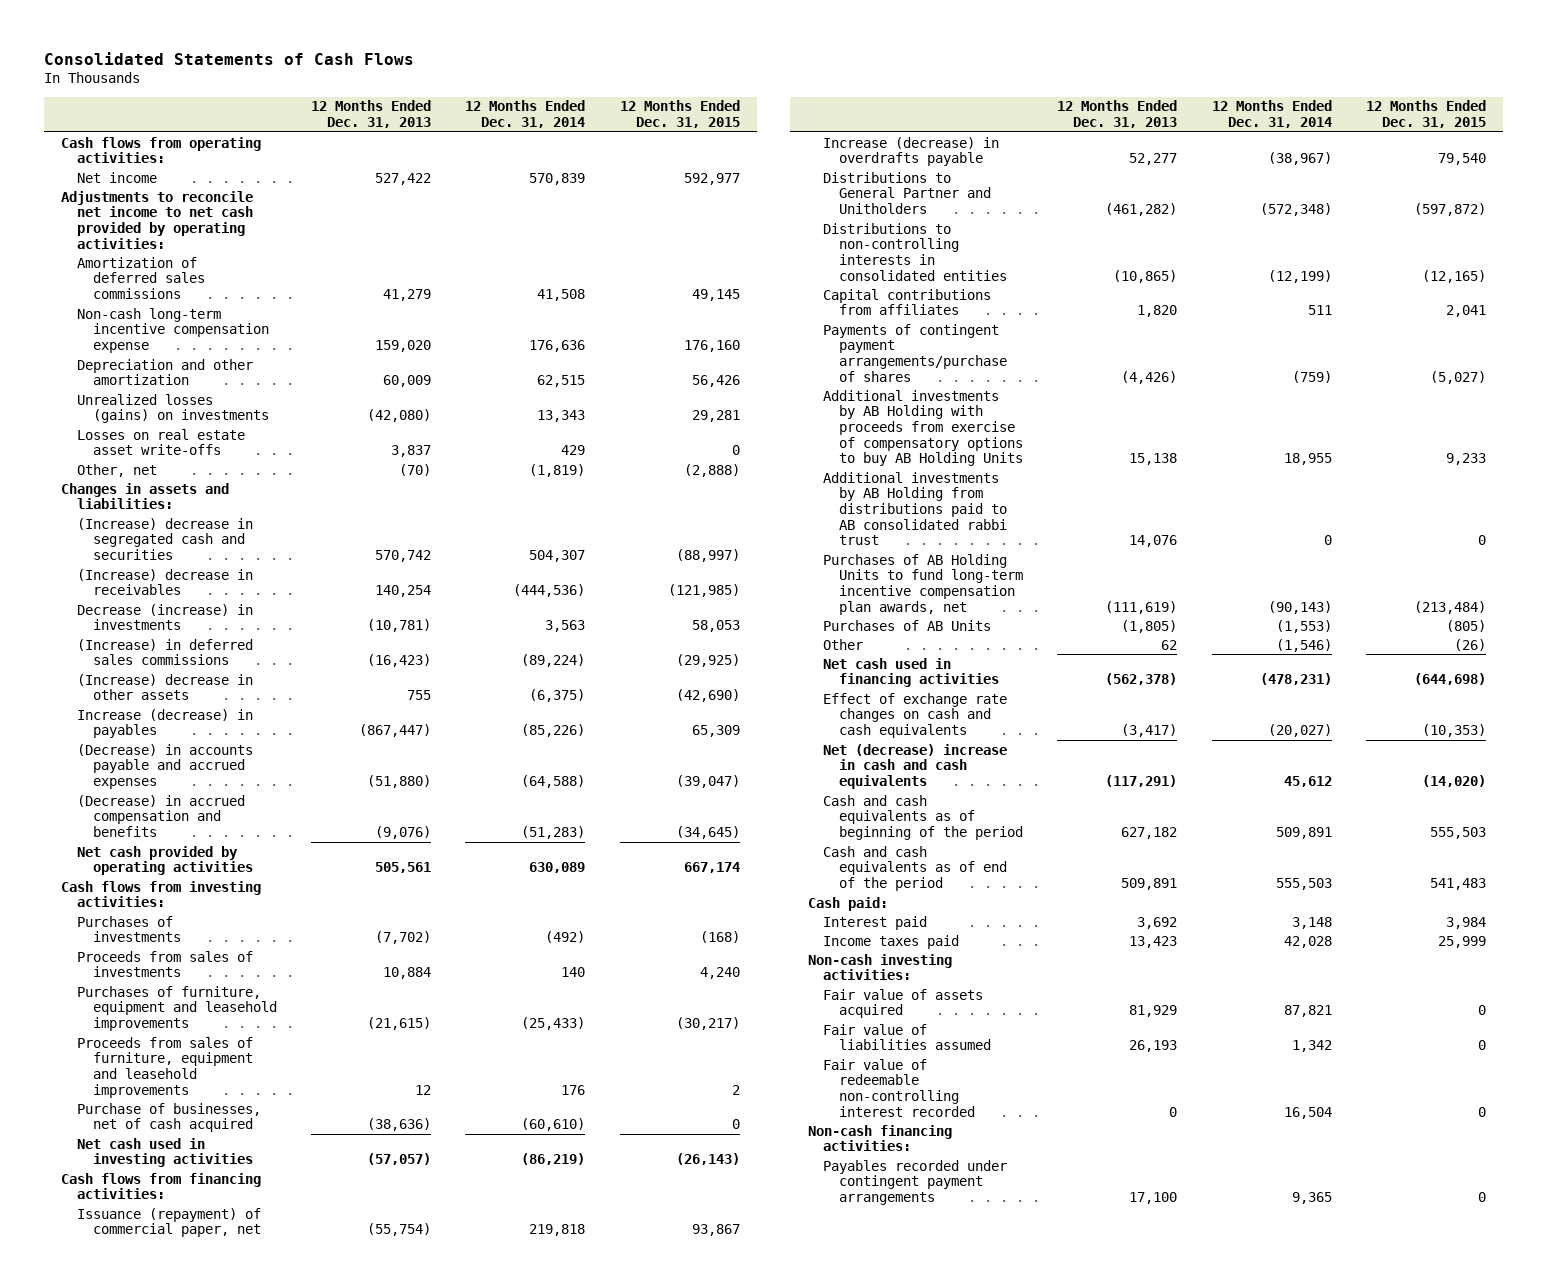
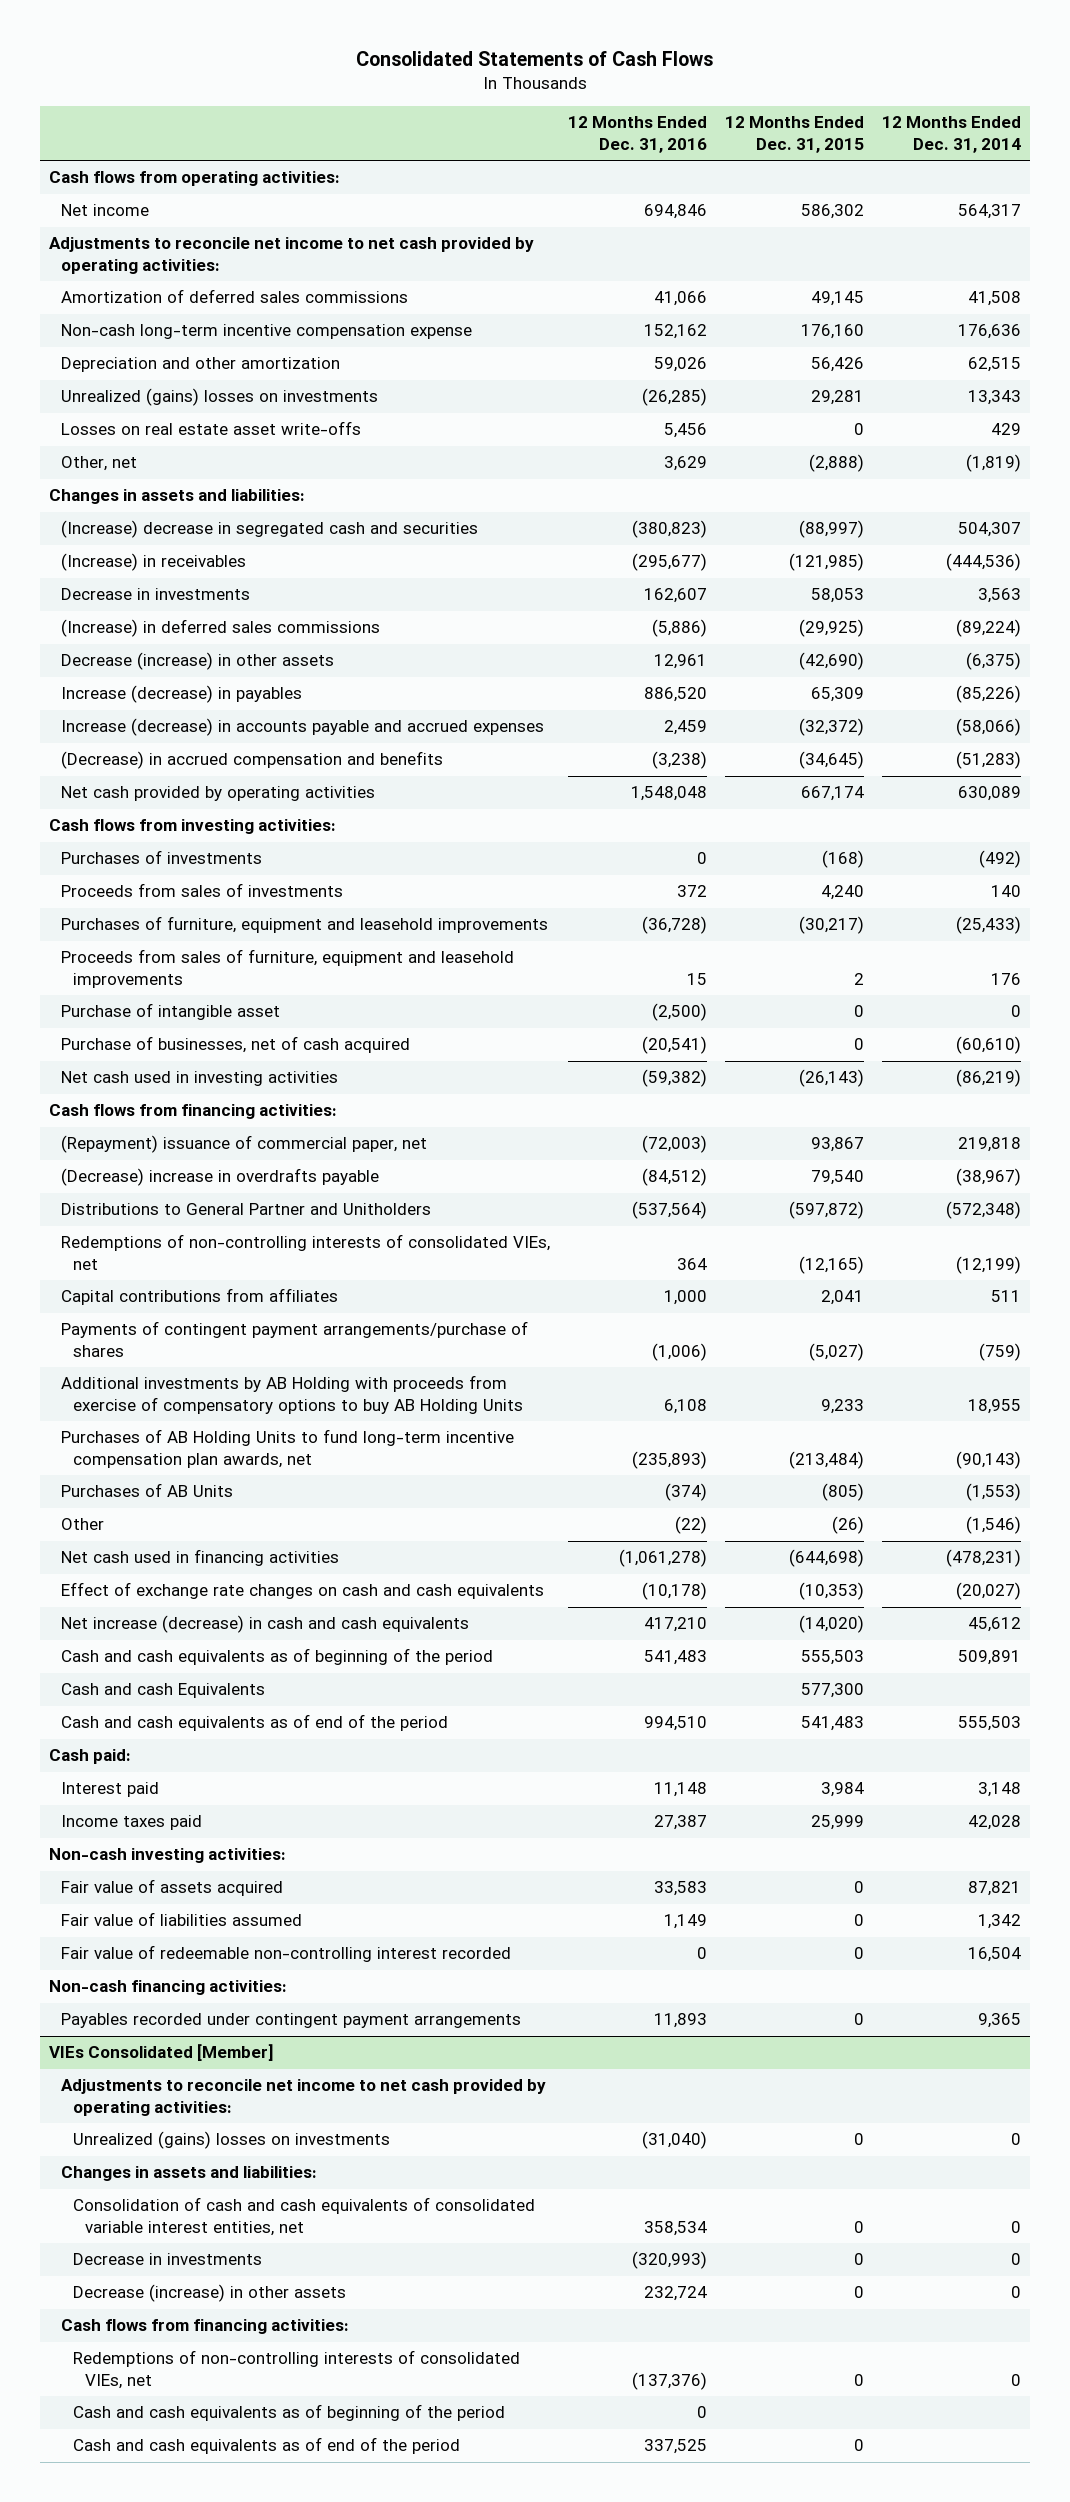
- | 12 Months Ended Dec. 31, 2013 | 12 Months Ended Dec. 31, 2014 | 12 Months Ended Dec. 31, 2015
+ | 12 Months Ended Dec. 31, 2016 | 12 Months Ended Dec. 31, 2015 | 12 Months Ended Dec. 31, 2014
- Net income | 527,422 | 570,839 | 592,977
+ Net income | 694,846 | 586,302 | 564,317
- Unrealized losses (gains) on investments | (42,080) | 13,343 | 29,281
+ Unrealized (gains) losses on investments | (26,285) | 29,281 | 13,343
- (Increase) decrease in receivables | 140,254 | (444,536) | (121,985)
- Decrease (increase) in investments | (10,781) | 3,563 | 58,053
+ (Increase) in receivables | (295,677) | (121,985) | (444,536)
+ Decrease in investments | 162,607 | 58,053 | 3,563
- (Increase) decrease in other assets | 755 | (6,375) | (42,690)
+ Decrease (increase) in other assets | 12,961 | (42,690) | (6,375)
- (Decrease) in accounts payable and accrued expenses | (51,880) | (64,588) | (39,047)
+ Increase (decrease) in accounts payable and accrued expenses | 2,459 | (32,372) | (58,066)
+ Purchase of intangible asset | (2,500) | 0 | 0
- Issuance (repayment) of commercial paper, net | (55,754) | 219,818 | 93,867
- Increase (decrease) in overdrafts payable | 52,277 | (38,967) | 79,540
+ (Repayment) issuance of commercial paper, net | (72,003) | 93,867 | 219,818
+ (Decrease) increase in overdrafts payable | (84,512) | 79,540 | (38,967)
- Distributions to non-controlling interests in consolidated entities | (10,865) | (12,199) | (12,165)
+ Redemptions of non-controlling interests of consolidated VIEs, net | 364 | (12,165) | (12,199)
- Additional investments by AB Holding from distributions paid to AB consolidated rabbi trust | 14,076 | 0 | 0
- Net (decrease) increase in cash and cash equivalents | (117,291) | 45,612 | (14,020)
+ Net increase (decrease) in cash and cash equivalents | 417,210 | (14,020) | 45,612
+ Cash and cash Equivalents | | 577,300 |
+ VIEs Consolidated [Member]
+ Adjustments to reconcile net income to net cash provided by operating activities:
+ Unrealized (gains) losses on investments | (31,040) | 0 | 0
+ Changes in assets and liabilities:
+ Consolidation of cash and cash equivalents of consolidated variable interest entities, net | 358,534 | 0 | 0
+ Decrease in investments | (320,993) | 0 | 0
+ Decrease (increase) in other assets | 232,724 | 0 | 0
+ Cash flows from financing activities:
+ Redemptions of non-controlling interests of consolidated VIEs, net | (137,376) | 0 | 0
+ Cash and cash equivalents as of beginning of the period | 0 | |
+ Cash and cash equivalents as of end of the period | 337,525 | 0 |

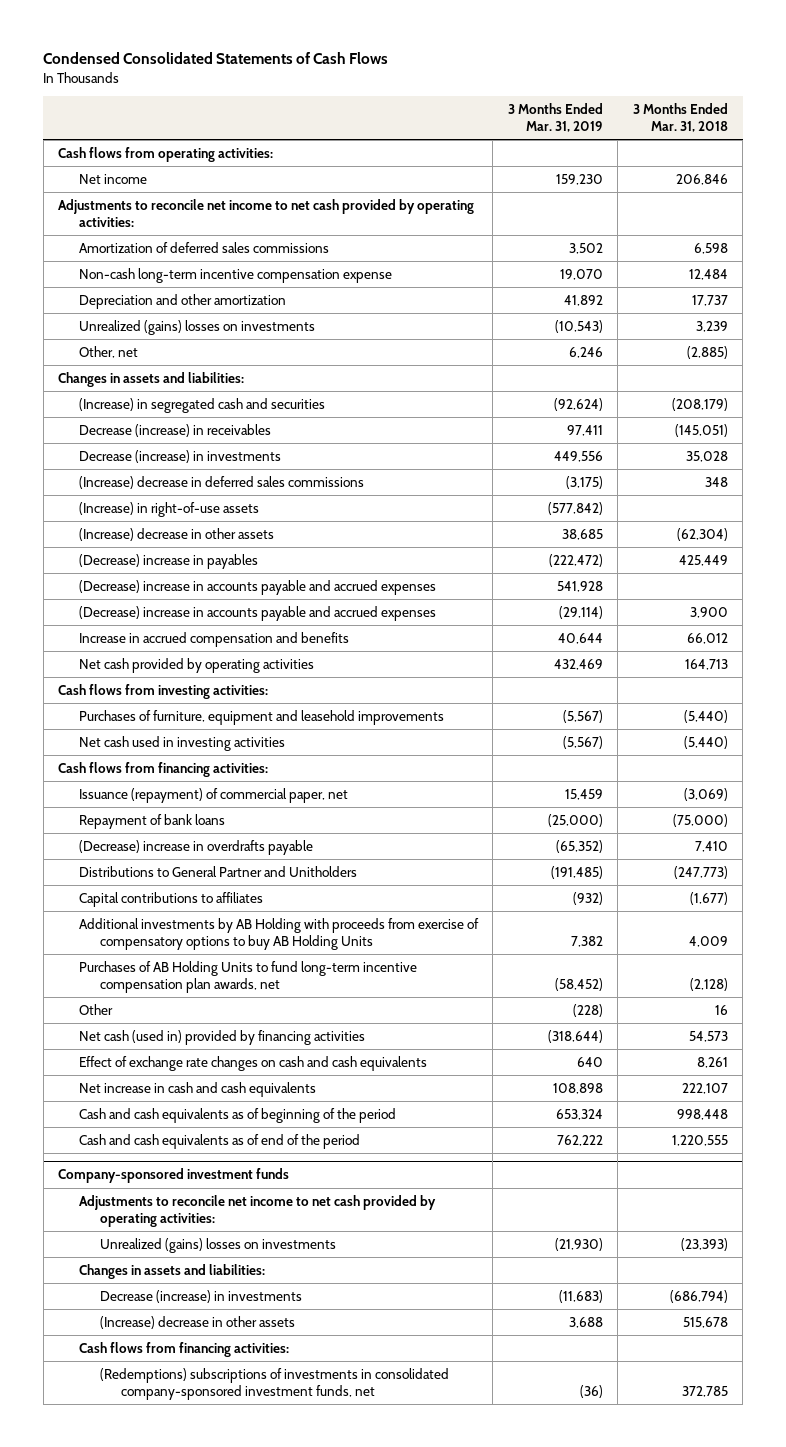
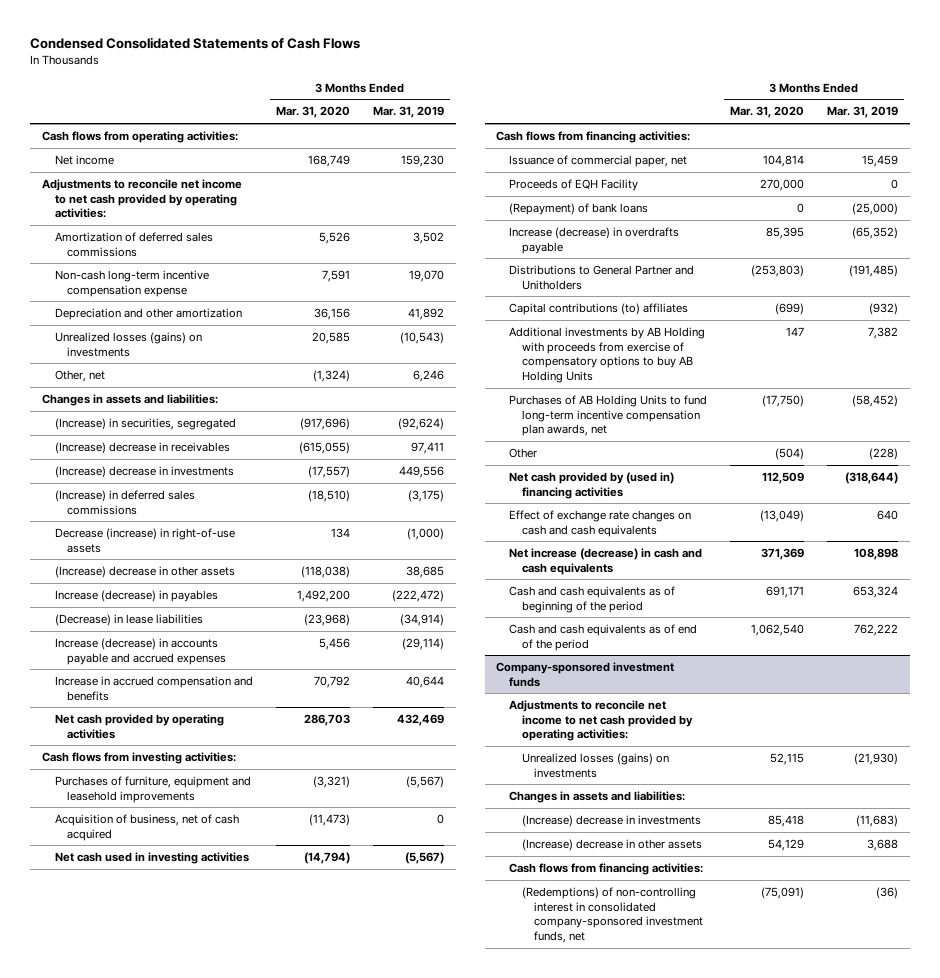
- | 3 Months Ended Mar. 31, 2019 | 3 Months Ended Mar. 31, 2018
+ | 3 Months Ended Mar. 31, 2020 | 3 Months Ended Mar. 31, 2019
- Unrealized (gains) losses on investments | (10,543) | 3,239
+ Unrealized losses (gains) on investments | 20,585 | (10,543)
- (Increase) in segregated cash and securities | (92,624) | (208,179)
- Decrease (increase) in receivables | 97,411 | (145,051)
- Decrease (increase) in investments | 449,556 | 35,028
- (Increase) decrease in deferred sales commissions | (3,175) | 348
- (Increase) in right-of-use assets | (577,842) |
+ (Increase) in securities, segregated | (917,696) | (92,624)
+ (Increase) decrease in receivables | (615,055) | 97,411
+ (Increase) decrease in investments | (17,557) | 449,556
+ (Increase) in deferred sales commissions | (18,510) | (3,175)
+ Decrease (increase) in right-of-use assets | 134 | (1,000)
- (Decrease) increase in payables | (222,472) | 425,449
- (Decrease) increase in accounts payable and accrued expenses | 541,928 |
- (Decrease) increase in accounts payable and accrued expenses | (29,114) | 3,900
+ Increase (decrease) in payables | 1,492,200 | (222,472)
+ (Decrease) in lease liabilities | (23,968) | (34,914)
+ Increase (decrease) in accounts payable and accrued expenses | 5,456 | (29,114)
+ Acquisition of business, net of cash acquired | (11,473) | 0
- Issuance (repayment) of commercial paper, net | 15,459 | (3,069)
- Repayment of bank loans | (25,000) | (75,000)
- (Decrease) increase in overdrafts payable | (65,352) | 7,410
+ Issuance of commercial paper, net | 104,814 | 15,459
+ Proceeds of EQH Facility | 270,000 | 0
+ (Repayment) of bank loans | 0 | (25,000)
+ Increase (decrease) in overdrafts payable | 85,395 | (65,352)
- Capital contributions to affiliates | (932) | (1,677)
+ Capital contributions (to) affiliates | (699) | (932)
- Net cash (used in) provided by financing activities | (318,644) | 54,573
+ Net cash provided by (used in) financing activities | 112,509 | (318,644)
- Net increase in cash and cash equivalents | 108,898 | 222,107
+ Net increase (decrease) in cash and cash equivalents | 371,369 | 108,898
@ Company-sponsored investment funds
- Unrealized (gains) losses on investments | (21,930) | (23,393)
+ Unrealized losses (gains) on investments | 52,115 | (21,930)
- Decrease (increase) in investments | (11,683) | (686,794)
+ (Increase) decrease in investments | 85,418 | (11,683)
- (Redemptions) subscriptions of investments in consolidated company-sponsored investment funds, net | (36) | 372,785
+ (Redemptions) of non-controlling interest in consolidated company-sponsored investment funds, net | (75,091) | (36)

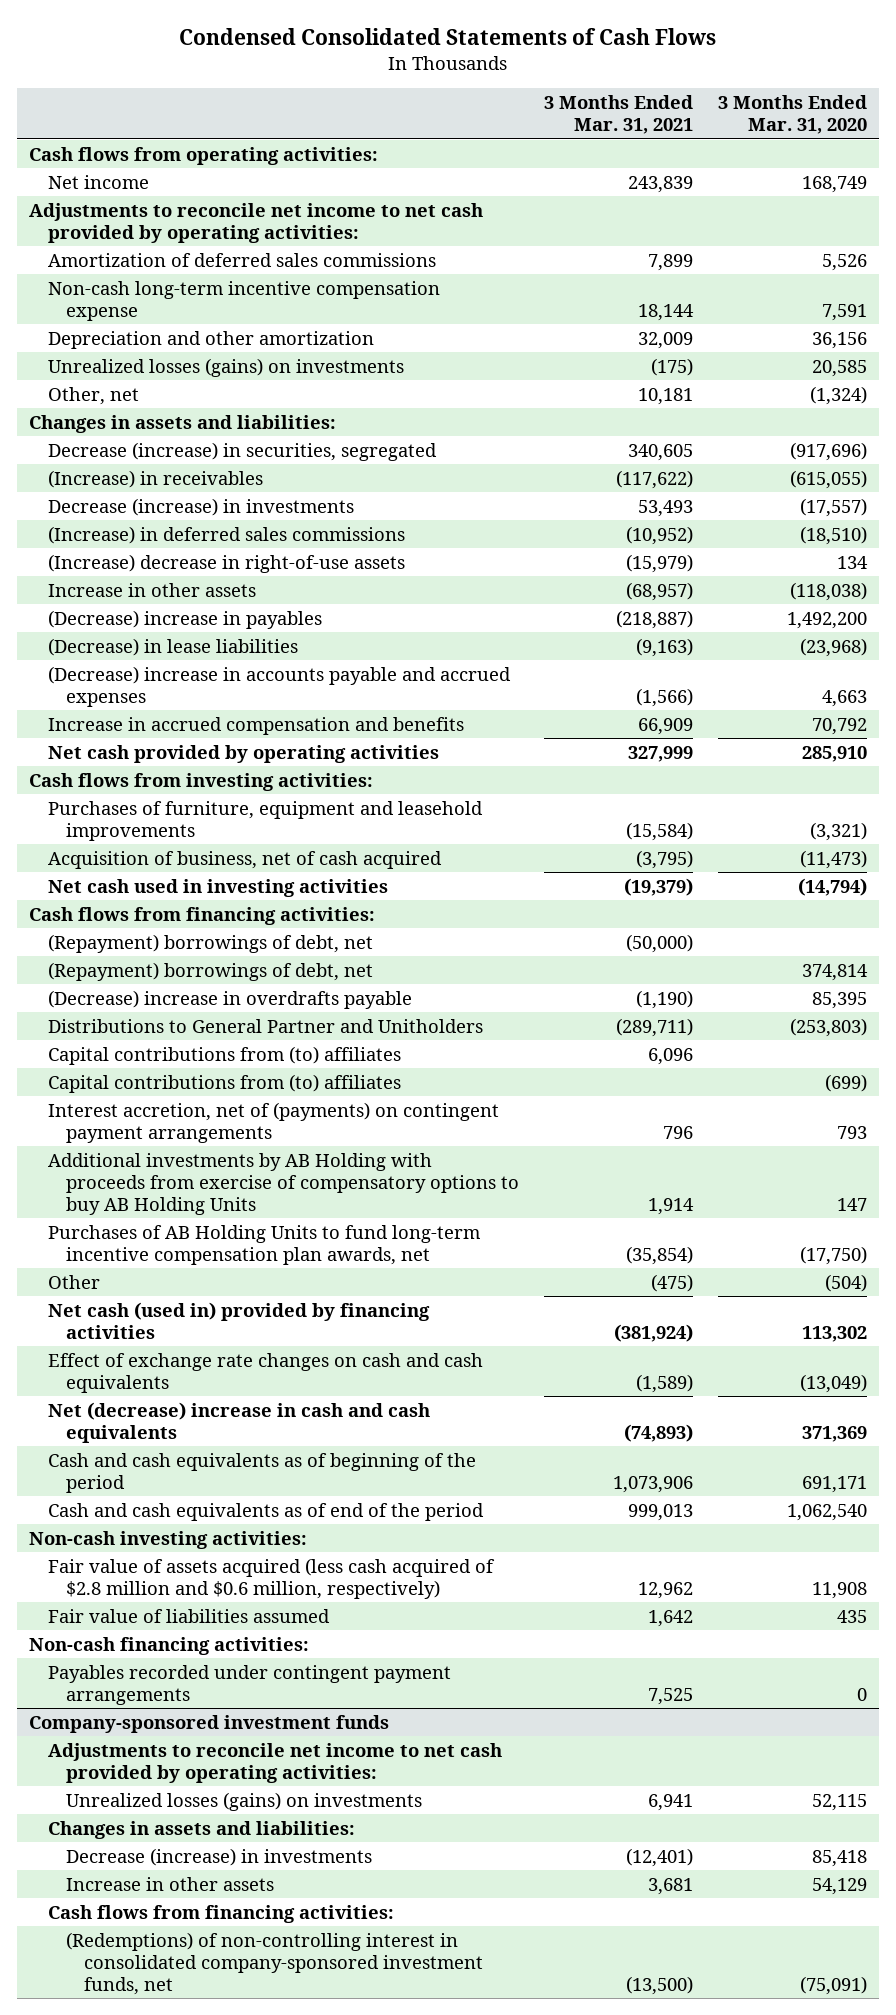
- | 3 Months Ended Mar. 31, 2020 | 3 Months Ended Mar. 31, 2019
+ | 3 Months Ended Mar. 31, 2021 | 3 Months Ended Mar. 31, 2020
- (Increase) in securities, segregated | (917,696) | (92,624)
- (Increase) decrease in receivables | (615,055) | 97,411
- (Increase) decrease in investments | (17,557) | 449,556
+ Decrease (increase) in securities, segregated | 340,605 | (917,696)
+ (Increase) in receivables | (117,622) | (615,055)
+ Decrease (increase) in investments | 53,493 | (17,557)
- Decrease (increase) in right-of-use assets | 134 | (1,000)
- (Increase) decrease in other assets | (118,038) | 38,685
- Increase (decrease) in payables | 1,492,200 | (222,472)
+ (Increase) decrease in right-of-use assets | (15,979) | 134
+ Increase in other assets | (68,957) | (118,038)
+ (Decrease) increase in payables | (218,887) | 1,492,200
- Increase (decrease) in accounts payable and accrued expenses | 5,456 | (29,114)
+ (Decrease) increase in accounts payable and accrued expenses | (1,566) | 4,663
- Net cash provided by operating activities | 286,703 | 432,469
+ Net cash provided by operating activities | 327,999 | 285,910
- Issuance of commercial paper, net | 104,814 | 15,459
- Proceeds of EQH Facility | 270,000 | 0
- (Repayment) of bank loans | 0 | (25,000)
- Increase (decrease) in overdrafts payable | 85,395 | (65,352)
+ (Repayment) borrowings of debt, net | (50,000) |
+ (Repayment) borrowings of debt, net | | 374,814
+ (Decrease) increase in overdrafts payable | (1,190) | 85,395
- Capital contributions (to) affiliates | (699) | (932)
+ Capital contributions from (to) affiliates | 6,096 |
+ Capital contributions from (to) affiliates | | (699)
+ Interest accretion, net of (payments) on contingent payment arrangements | 796 | 793
- Net cash provided by (used in) financing activities | 112,509 | (318,644)
+ Net cash (used in) provided by financing activities | (381,924) | 113,302
- Net increase (decrease) in cash and cash equivalents | 371,369 | 108,898
+ Net (decrease) increase in cash and cash equivalents | (74,893) | 371,369
+ Non-cash investing activities:
+ Fair value of assets acquired (less cash acquired of $2.8 million and $0.6 million, respectively) | 12,962 | 11,908
+ Fair value of liabilities assumed | 1,642 | 435
+ Non-cash financing activities:
+ Payables recorded under contingent payment arrangements | 7,525 | 0
@ Company-sponsored investment funds
- (Increase) decrease in investments | 85,418 | (11,683)
- (Increase) decrease in other assets | 54,129 | 3,688
+ Decrease (increase) in investments | (12,401) | 85,418
+ Increase in other assets | 3,681 | 54,129

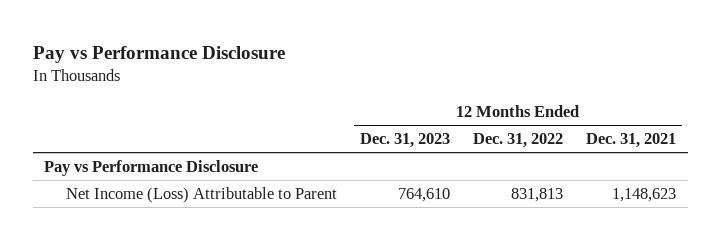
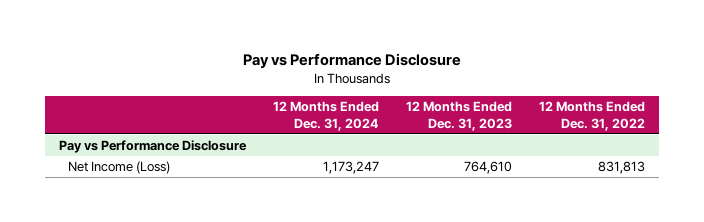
- | 12 Months Ended Dec. 31, 2023 | 12 Months Ended Dec. 31, 2022 | 12 Months Ended Dec. 31, 2021
+ | 12 Months Ended Dec. 31, 2024 | 12 Months Ended Dec. 31, 2023 | 12 Months Ended Dec. 31, 2022
- Net Income (Loss) Attributable to Parent | 764,610 | 831,813 | 1,148,623
+ Net Income (Loss) | 1,173,247 | 764,610 | 831,813

